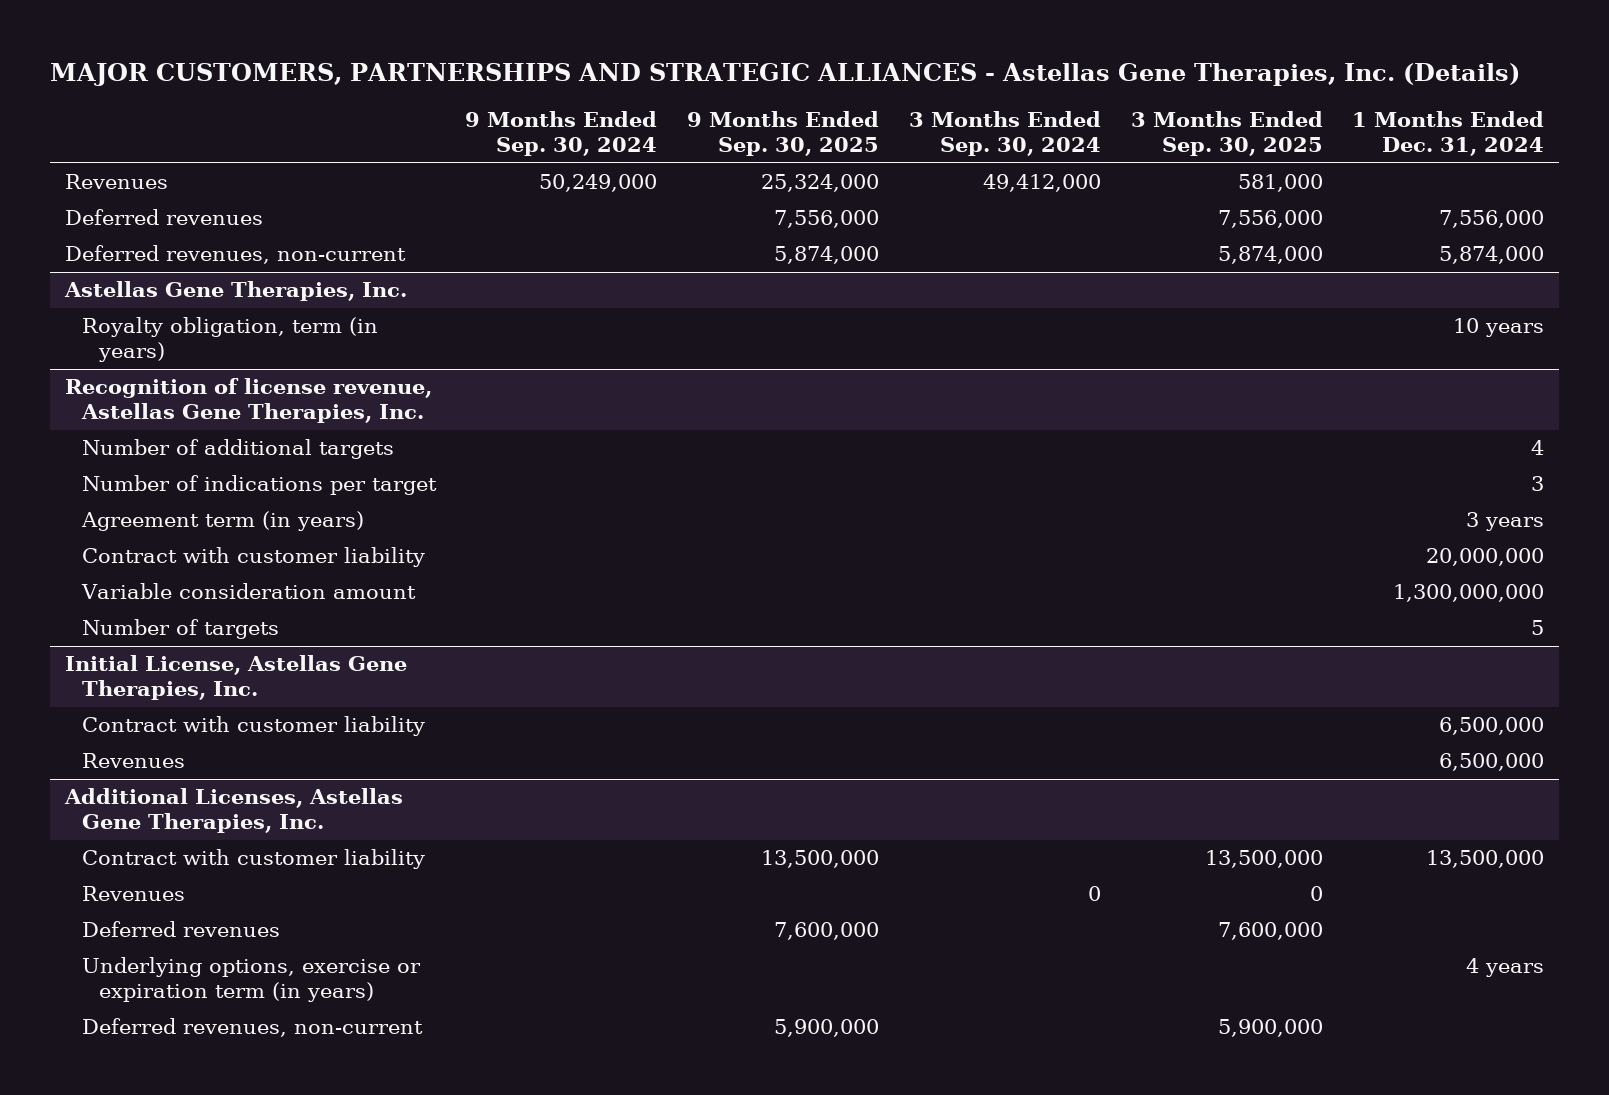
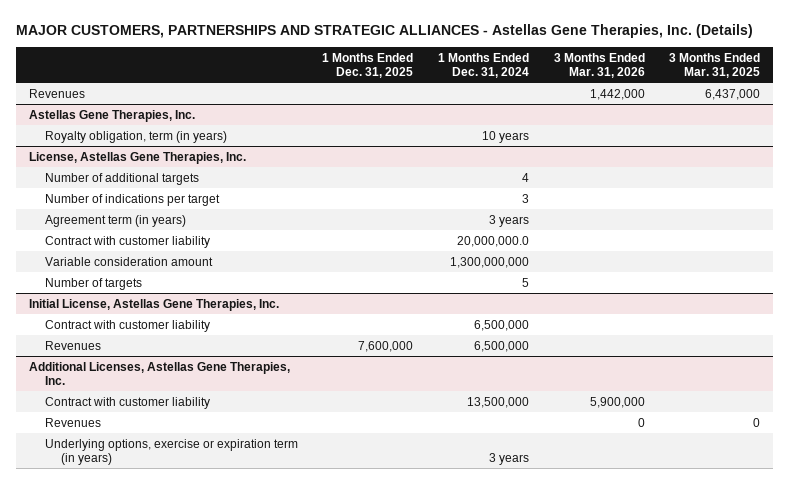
- | 9 Months Ended Sep. 30, 2024 | 9 Months Ended Sep. 30, 2025 | 3 Months Ended Sep. 30, 2024 | 3 Months Ended Sep. 30, 2025 | 1 Months Ended Dec. 31, 2024
+ | 1 Months Ended Dec. 31, 2025 | 1 Months Ended Dec. 31, 2024 | 3 Months Ended Mar. 31, 2026 | 3 Months Ended Mar. 31, 2025
- Deferred revenues | | 7,556,000 | | 7,556,000 | 7,556,000
- Deferred revenues, non-current | | 5,874,000 | | 5,874,000 | 5,874,000
- Recognition of license revenue, Astellas Gene Therapies, Inc.
+ License, Astellas Gene Therapies, Inc.
- Contract with customer liability | | | | | 20,000,000
+ Contract with customer liability | | 20,000,000.0 | |
@ Additional Licenses, Astellas Gene Therapies, Inc.
- Deferred revenues | | 7,600,000 | | 7,600,000 |
- Underlying options, exercise or expiration term (in years) | | | | | 4 years
- Deferred revenues, non-current | | 5,900,000 | | 5,900,000 |
+ Underlying options, exercise or expiration term (in years) | | 3 years | |

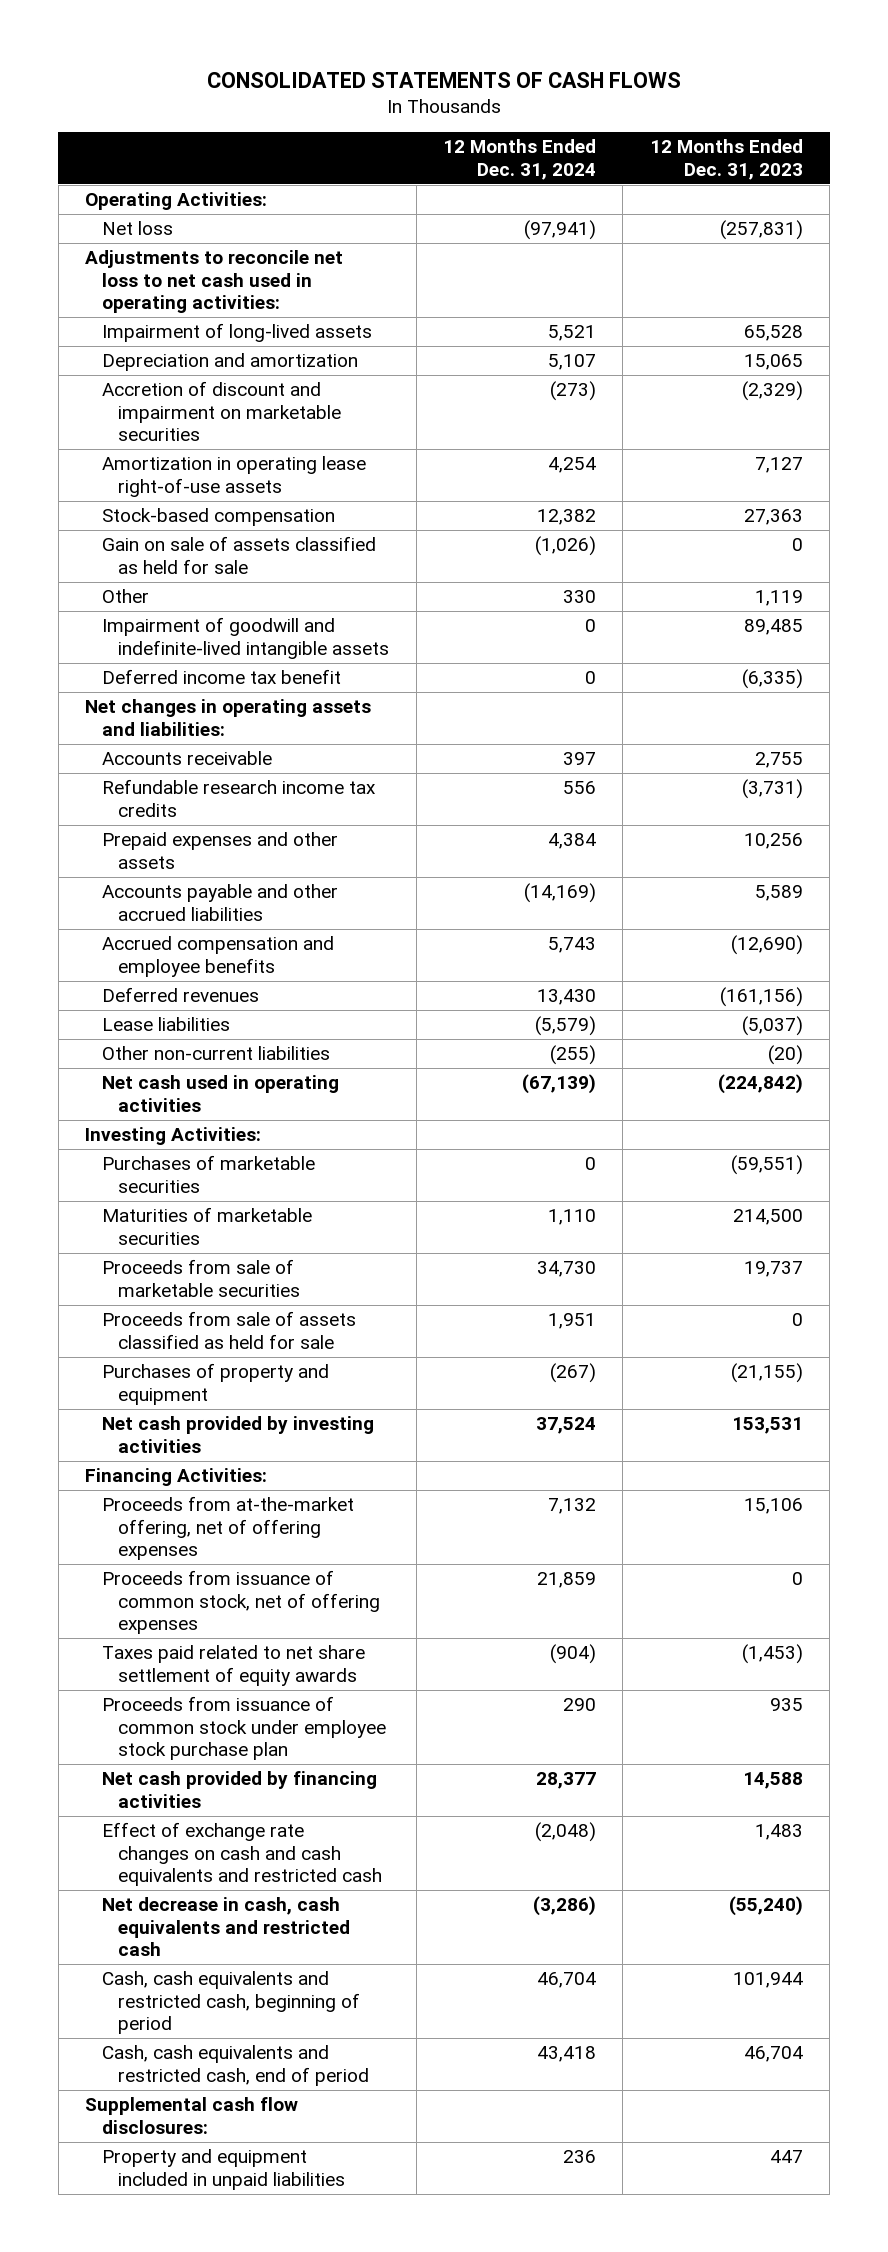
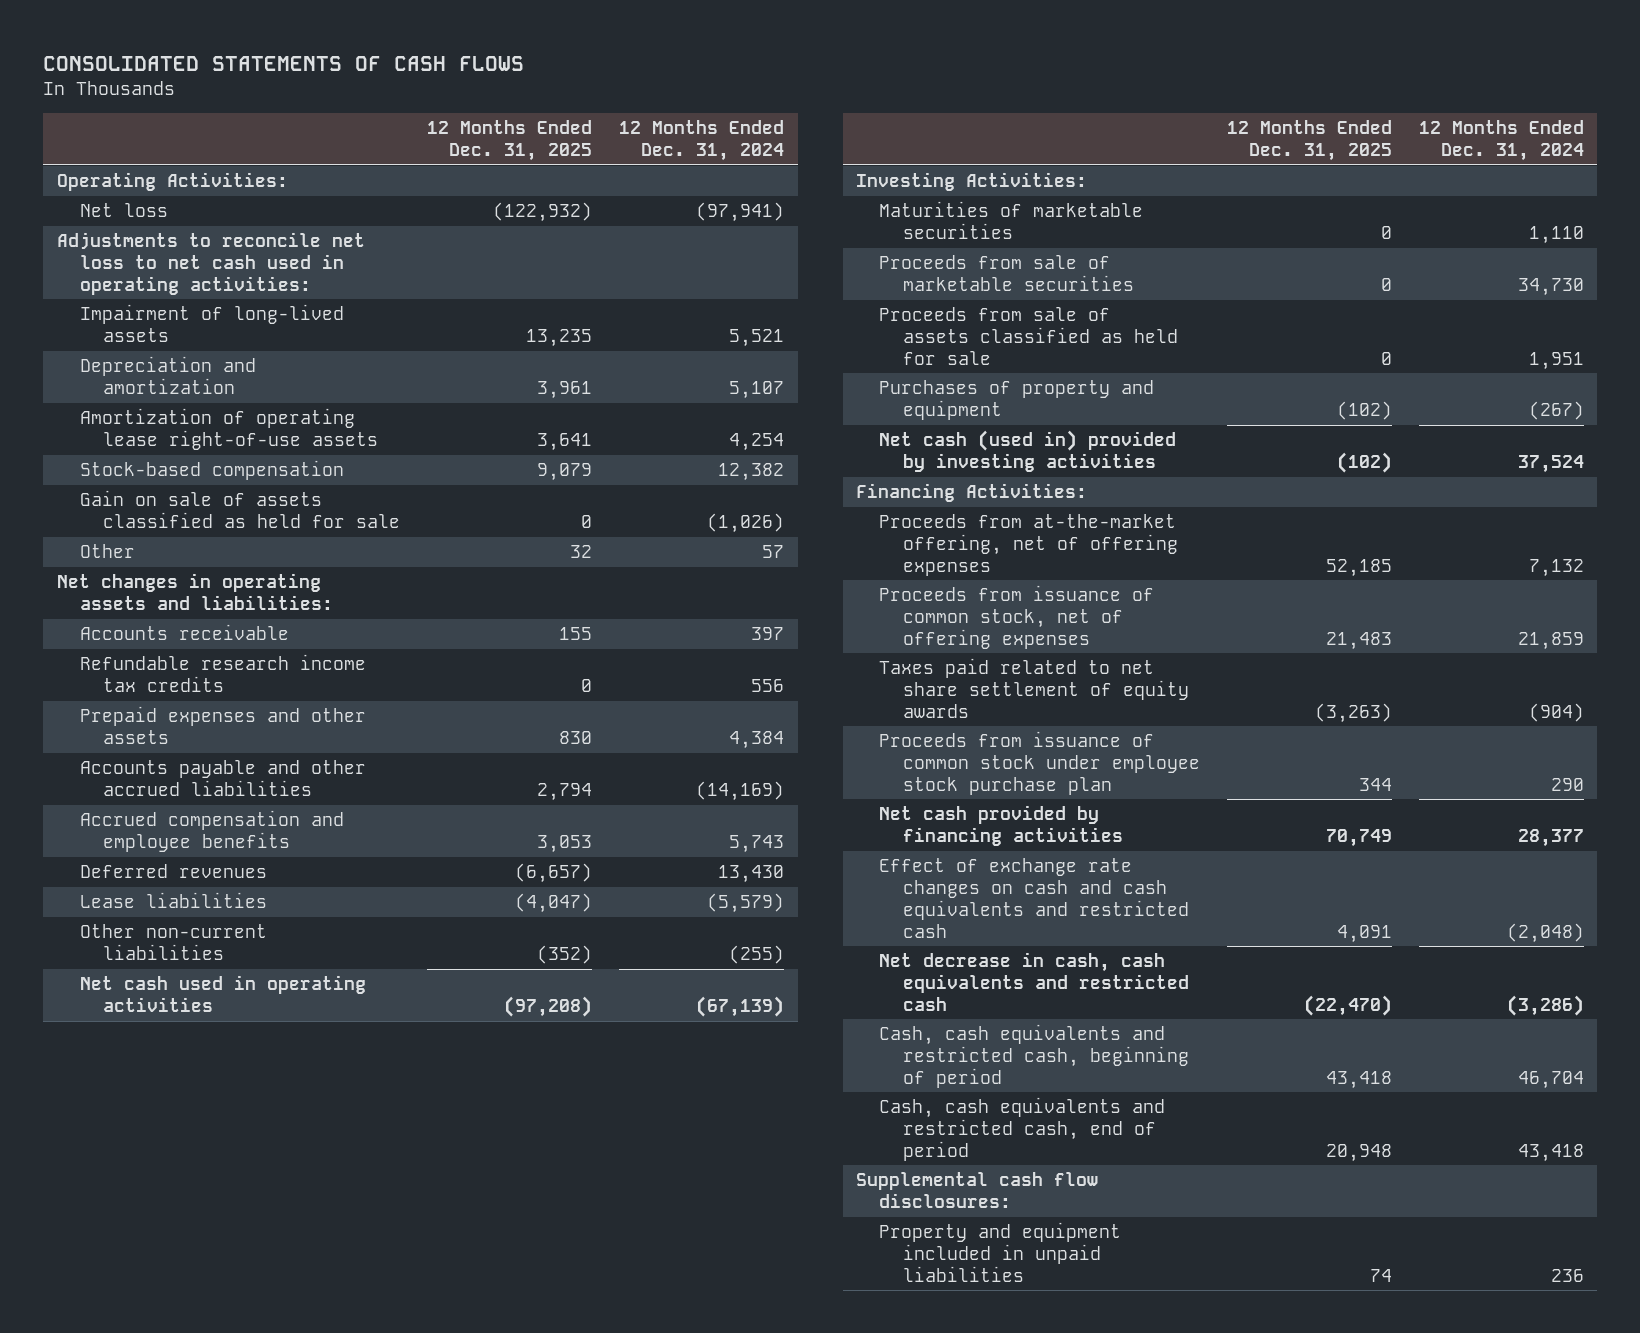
- | 12 Months Ended Dec. 31, 2024 | 12 Months Ended Dec. 31, 2023
+ | 12 Months Ended Dec. 31, 2025 | 12 Months Ended Dec. 31, 2024
- Accretion of discount and impairment on marketable securities | (273) | (2,329)
- Amortization in operating lease right-of-use assets | 4,254 | 7,127
+ Amortization of operating lease right-of-use assets | 3,641 | 4,254
- Other | 330 | 1,119
- Impairment of goodwill and indefinite-lived intangible assets | 0 | 89,485
- Deferred income tax benefit | 0 | (6,335)
+ Other | 32 | 57
- Purchases of marketable securities | 0 | (59,551)
- Net cash provided by investing activities | 37,524 | 153,531
+ Net cash (used in) provided by investing activities | (102) | 37,524

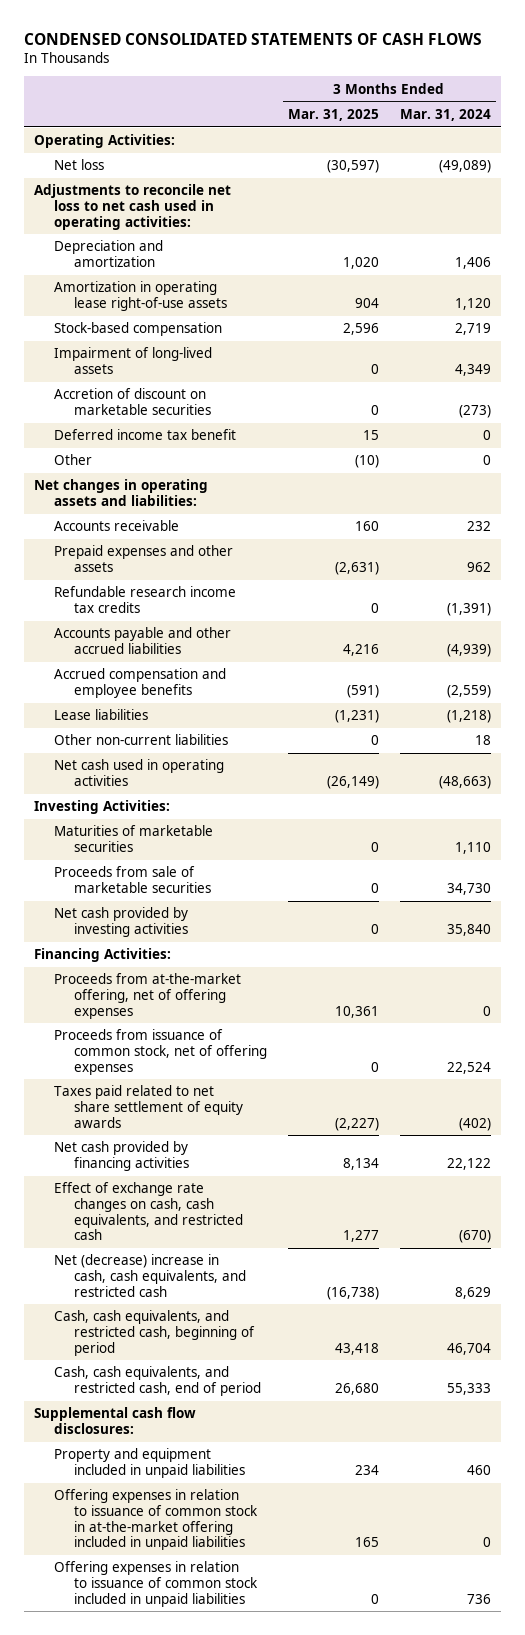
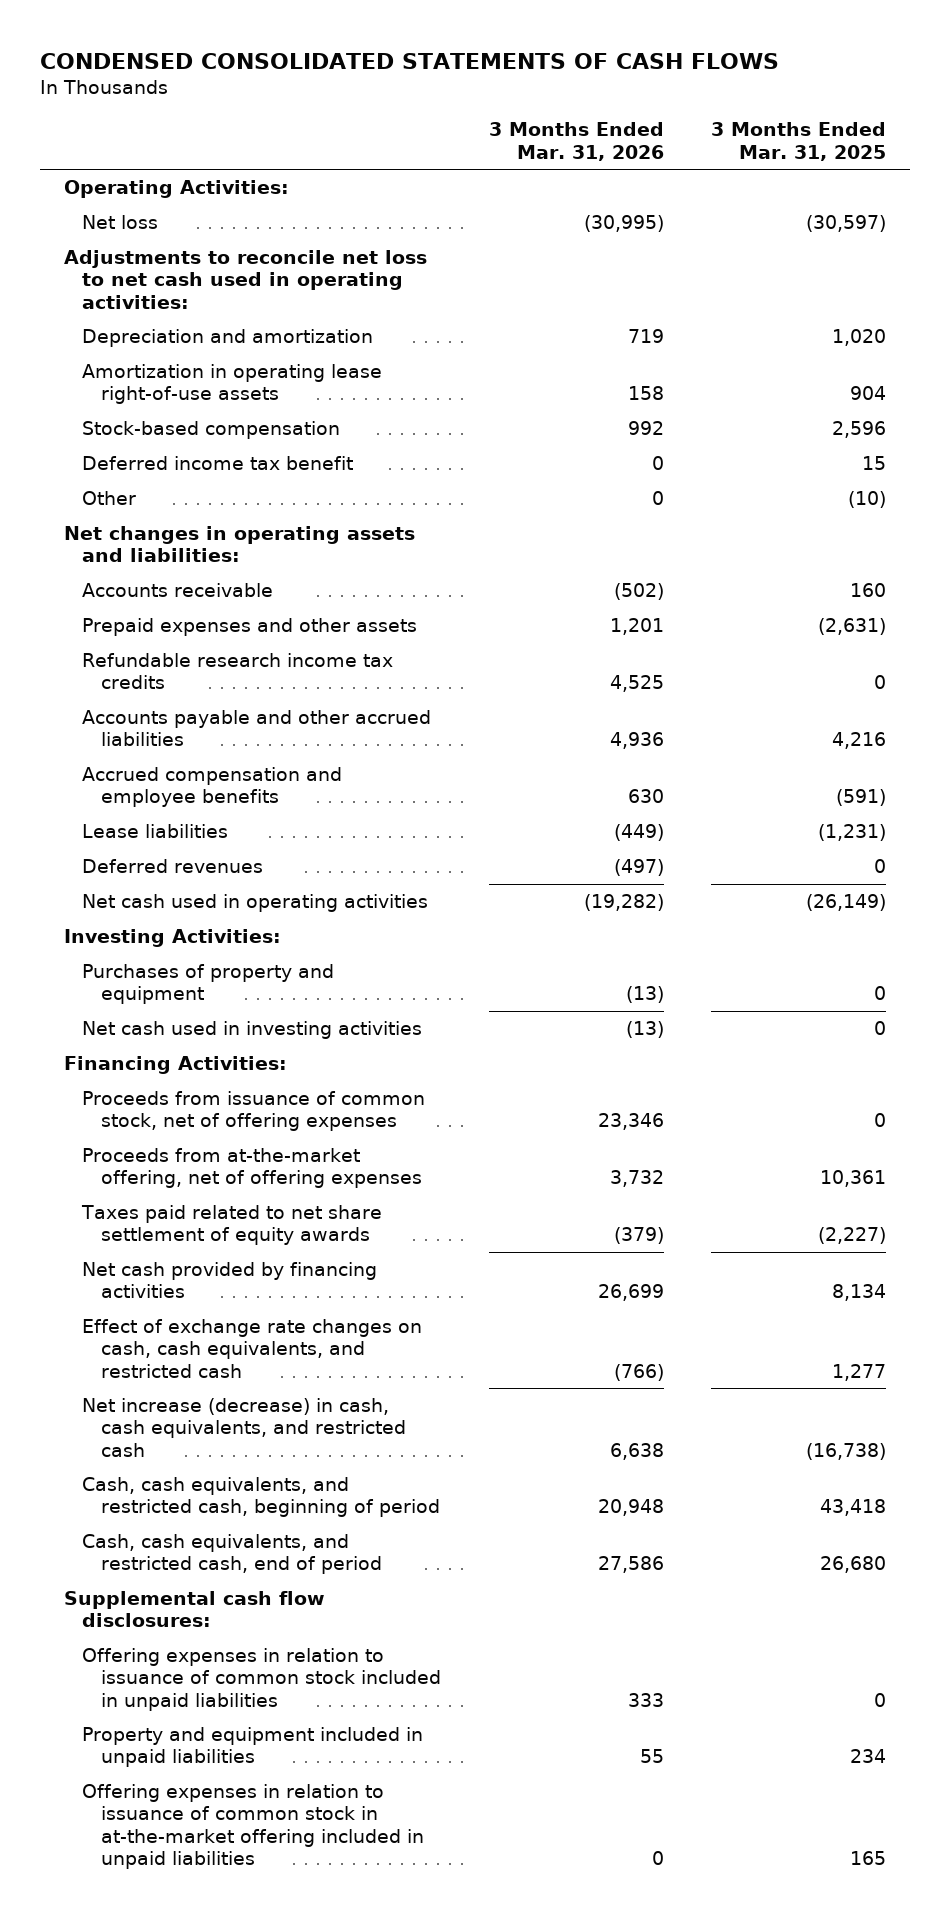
- | 3 Months Ended Mar. 31, 2025 | 3 Months Ended Mar. 31, 2024
+ | 3 Months Ended Mar. 31, 2026 | 3 Months Ended Mar. 31, 2025
- Impairment of long-lived assets | 0 | 4,349
- Accretion of discount on marketable securities | 0 | (273)
- Other non-current liabilities | 0 | 18
+ Deferred revenues | (497) | 0
- Maturities of marketable securities | 0 | 1,110
- Proceeds from sale of marketable securities | 0 | 34,730
- Net cash provided by investing activities | 0 | 35,840
+ Purchases of property and equipment | (13) | 0
+ Net cash used in investing activities | (13) | 0
moved down: Proceeds from at-the-market offering, net of offering expenses | 3,732 | 10,361
- Net (decrease) increase in cash, cash equivalents, and restricted cash | (16,738) | 8,629
+ Net increase (decrease) in cash, cash equivalents, and restricted cash | 6,638 | (16,738)
moved up: Offering expenses in relation to issuance of common stock included in unpaid liabilities | 333 | 0

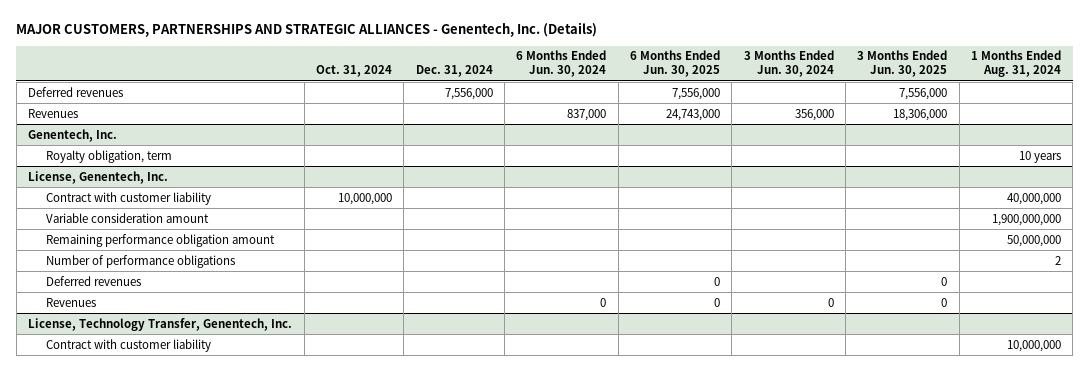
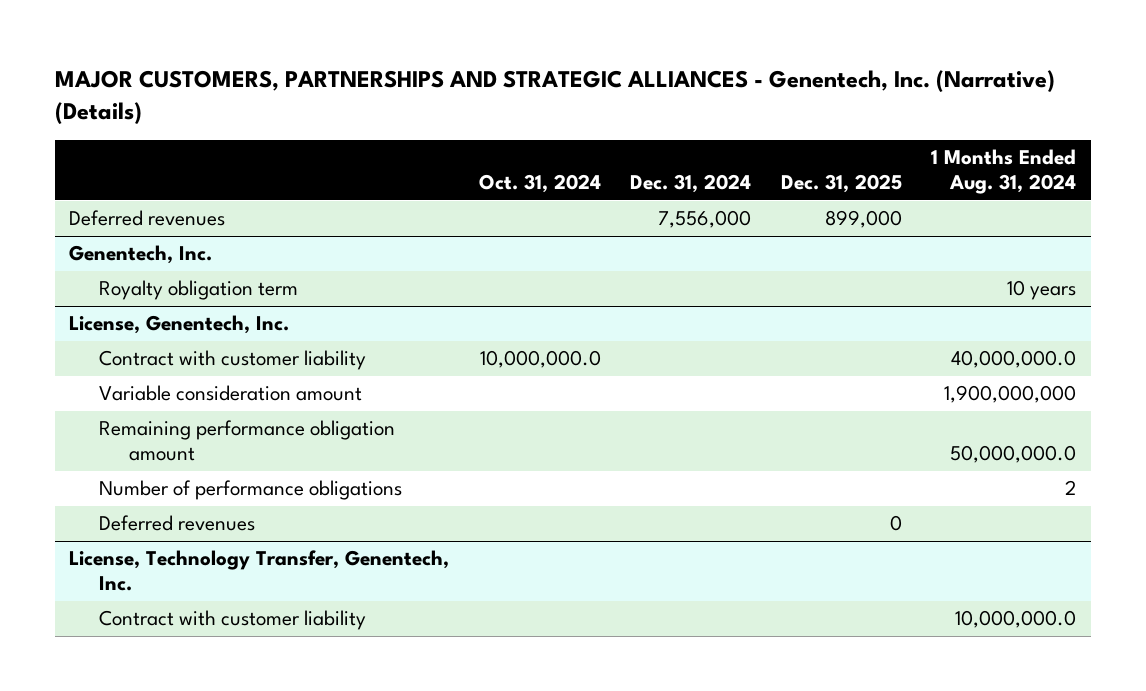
- MAJOR CUSTOMERS, PARTNERSHIPS AND STRATEGIC ALLIANCES - Genentech, Inc. (Details)
+ MAJOR CUSTOMERS, PARTNERSHIPS AND STRATEGIC ALLIANCES - Genentech, Inc. (Narrative) (Details)
- | Oct. 31, 2024 | Dec. 31, 2024 | 6 Months Ended Jun. 30, 2024 | 6 Months Ended Jun. 30, 2025 | 3 Months Ended Jun. 30, 2024 | 3 Months Ended Jun. 30, 2025 | 1 Months Ended Aug. 31, 2024
+ | Oct. 31, 2024 | Dec. 31, 2024 | Dec. 31, 2025 | 1 Months Ended Aug. 31, 2024
- Revenues | | | 837,000 | 24,743,000 | 356,000 | 18,306,000 |
@ Genentech, Inc.
- Royalty obligation, term | | | | | | | 10 years
+ Royalty obligation term | | | | 10 years
@ License, Genentech, Inc.
- Contract with customer liability | 10,000,000 | | | | | | 40,000,000
+ Contract with customer liability | 10,000,000.0 | | | 40,000,000.0
- Remaining performance obligation amount | | | | | | | 50,000,000
+ Remaining performance obligation amount | | | | 50,000,000.0
- Revenues | | | 0 | 0 | 0 | 0 |
@ License, Technology Transfer, Genentech, Inc.
- Contract with customer liability | | | | | | | 10,000,000
+ Contract with customer liability | | | | 10,000,000.0

